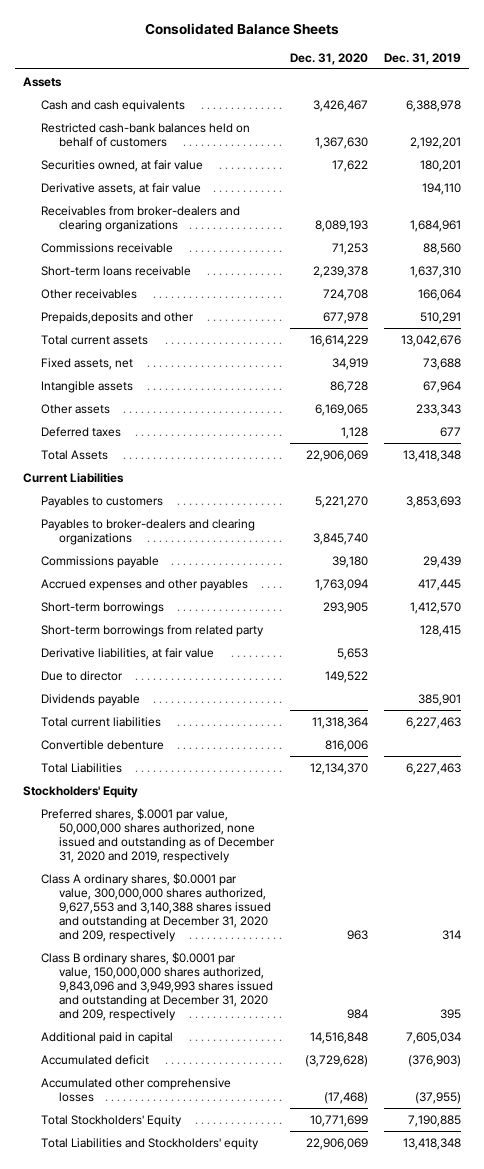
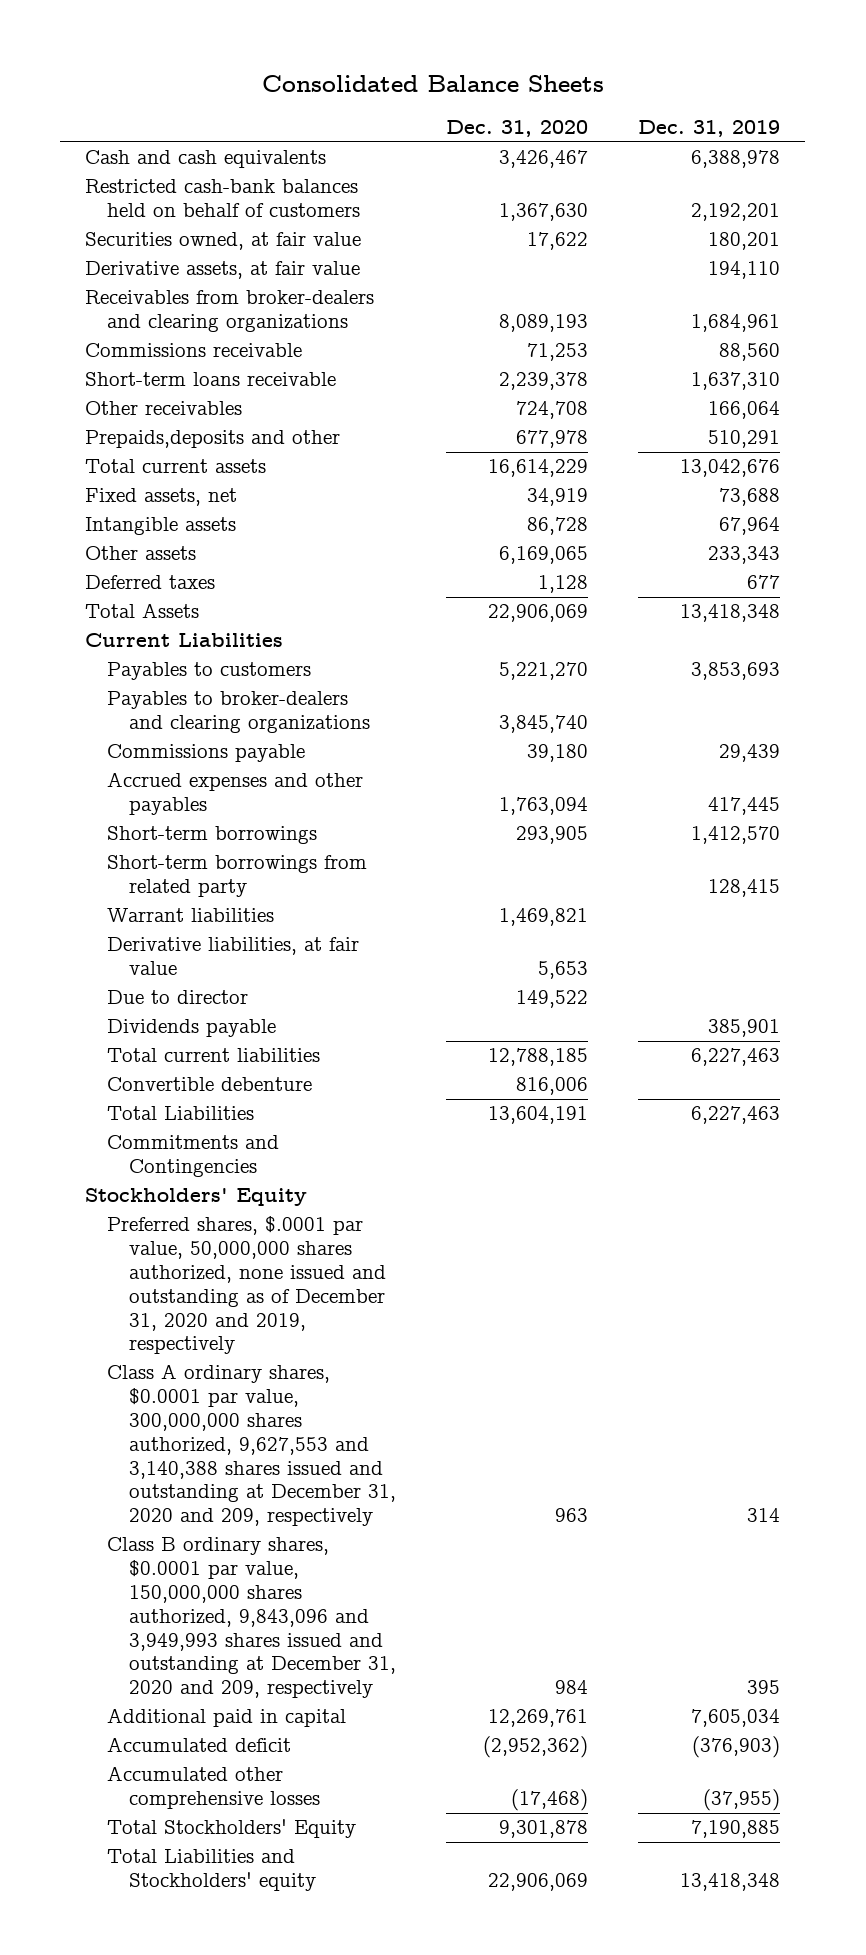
- Assets
+ Warrant liabilities | 1,469,821 |
- Total current liabilities | 11,318,364 | 6,227,463
+ Total current liabilities | 12,788,185 | 6,227,463
- Total Liabilities | 12,134,370 | 6,227,463
+ Total Liabilities | 13,604,191 | 6,227,463
+ Commitments and Contingencies
- Additional paid in capital | 14,516,848 | 7,605,034
- Accumulated deficit | (3,729,628) | (376,903)
+ Additional paid in capital | 12,269,761 | 7,605,034
+ Accumulated deficit | (2,952,362) | (376,903)
- Total Stockholders' Equity | 10,771,699 | 7,190,885
+ Total Stockholders' Equity | 9,301,878 | 7,190,885

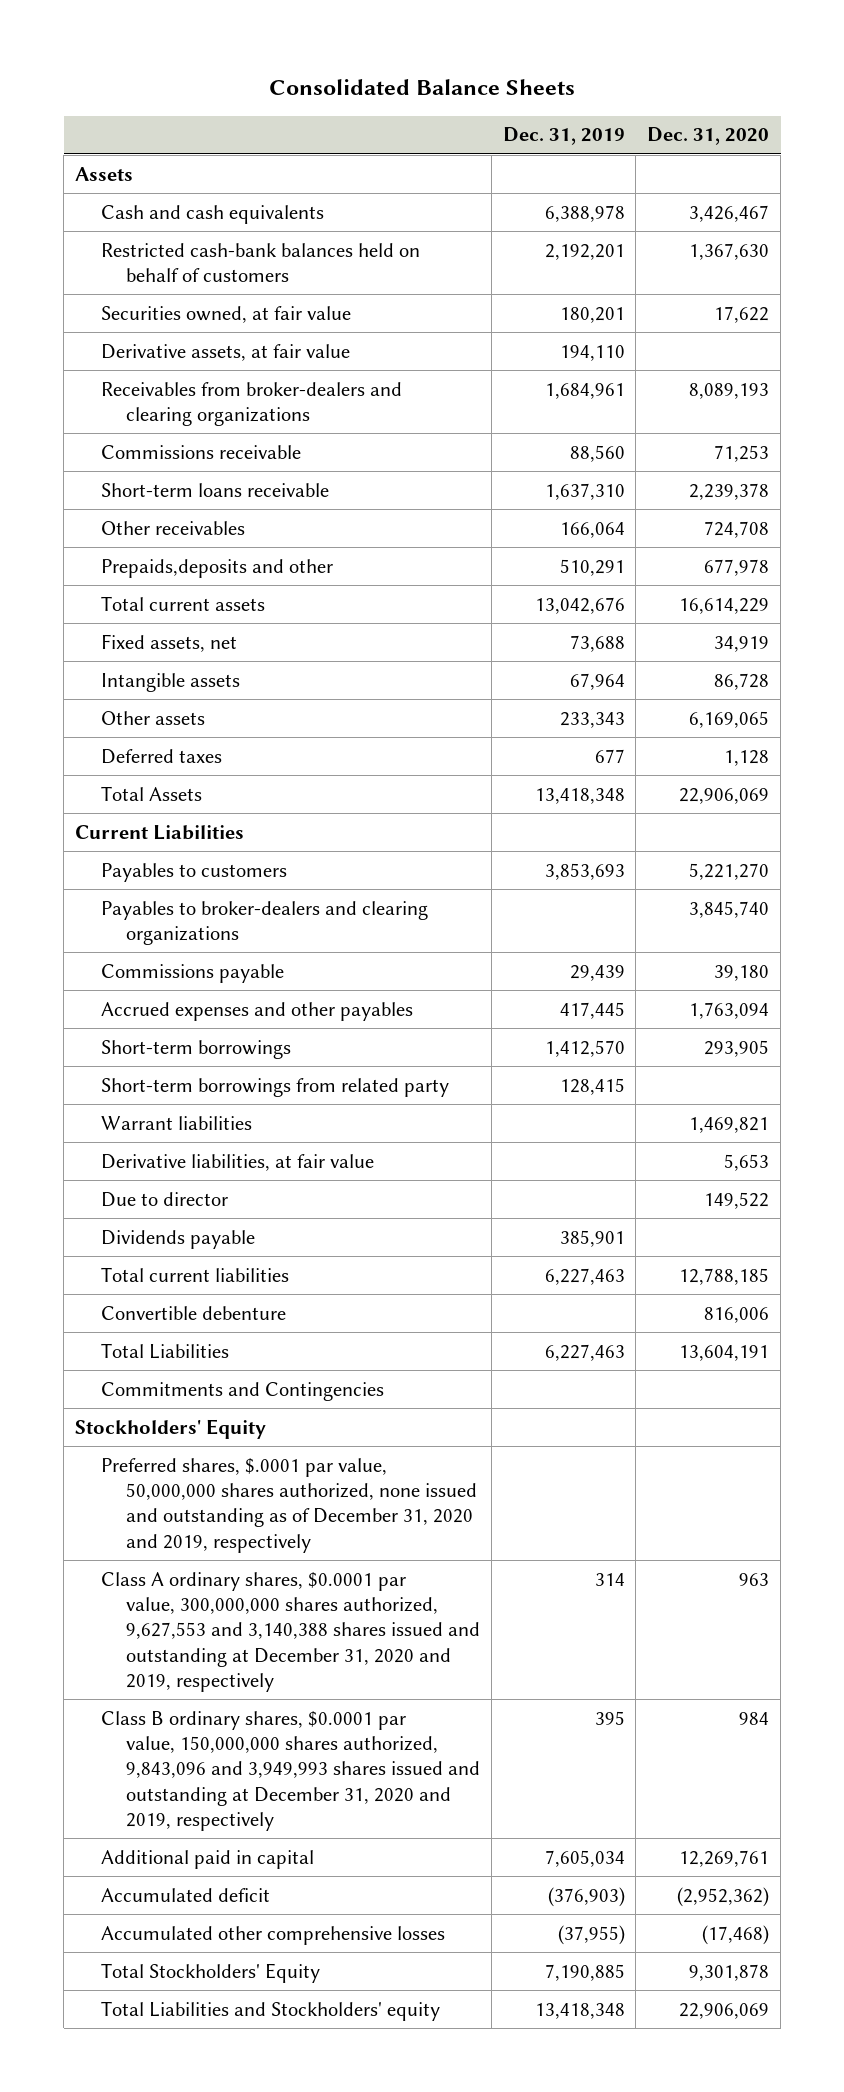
- | Dec. 31, 2020 | Dec. 31, 2019
+ | Dec. 31, 2019 | Dec. 31, 2020
+ Assets
- Class A ordinary shares, $0.0001 par value, 300,000,000 shares authorized, 9,627,553 and 3,140,388 shares issued and outstanding at December 31, 2020 and 209, respectively | 963 | 314
- Class B ordinary shares, $0.0001 par value, 150,000,000 shares authorized, 9,843,096 and 3,949,993 shares issued and outstanding at December 31, 2020 and 209, respectively | 984 | 395
+ Class A ordinary shares, $0.0001 par value, 300,000,000 shares authorized, 9,627,553 and 3,140,388 shares issued and outstanding at December 31, 2020 and 2019, respectively | 314 | 963
+ Class B ordinary shares, $0.0001 par value, 150,000,000 shares authorized, 9,843,096 and 3,949,993 shares issued and outstanding at December 31, 2020 and 2019, respectively | 395 | 984

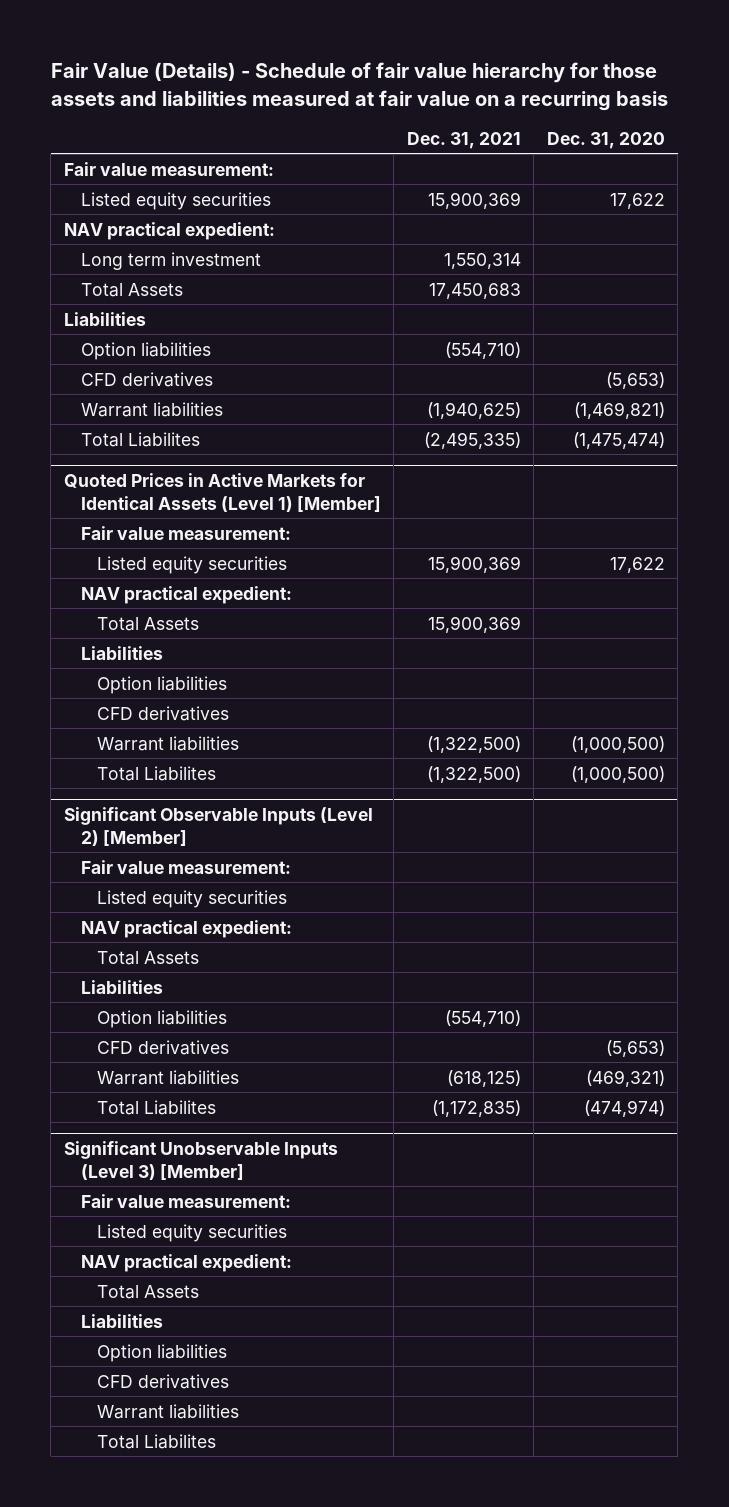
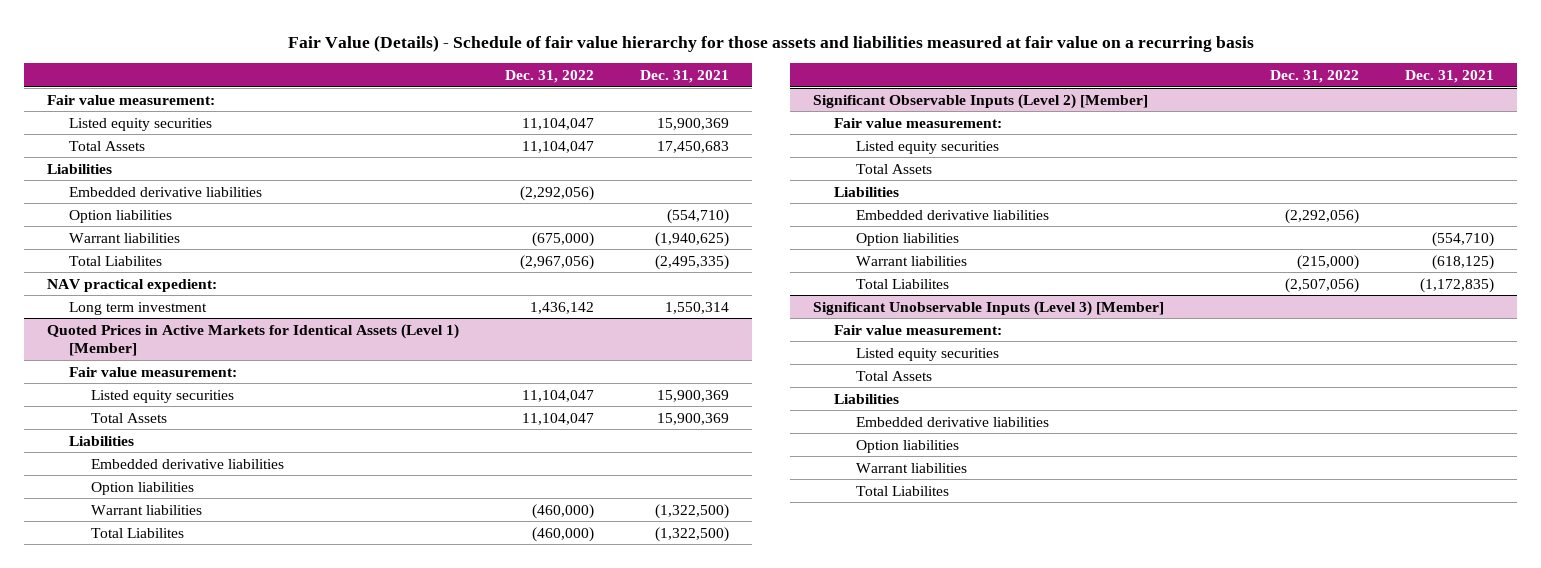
- | Dec. 31, 2021 | Dec. 31, 2020
+ | Dec. 31, 2022 | Dec. 31, 2021
+ Embedded derivative liabilities | (2,292,056) |
- CFD derivatives | | (5,653)
moved down: NAV practical expedient:
moved down: Long term investment | 1,436,142 | 1,550,314
@ Quoted Prices in Active Markets for Identical Assets (Level 1) [Member]
- NAV practical expedient:
+ Embedded derivative liabilities
- CFD derivatives
@ Significant Observable Inputs (Level 2) [Member]
- NAV practical expedient:
+ Embedded derivative liabilities | (2,292,056) |
- CFD derivatives | | (5,653)
@ Significant Unobservable Inputs (Level 3) [Member]
- NAV practical expedient:
+ Embedded derivative liabilities
- CFD derivatives

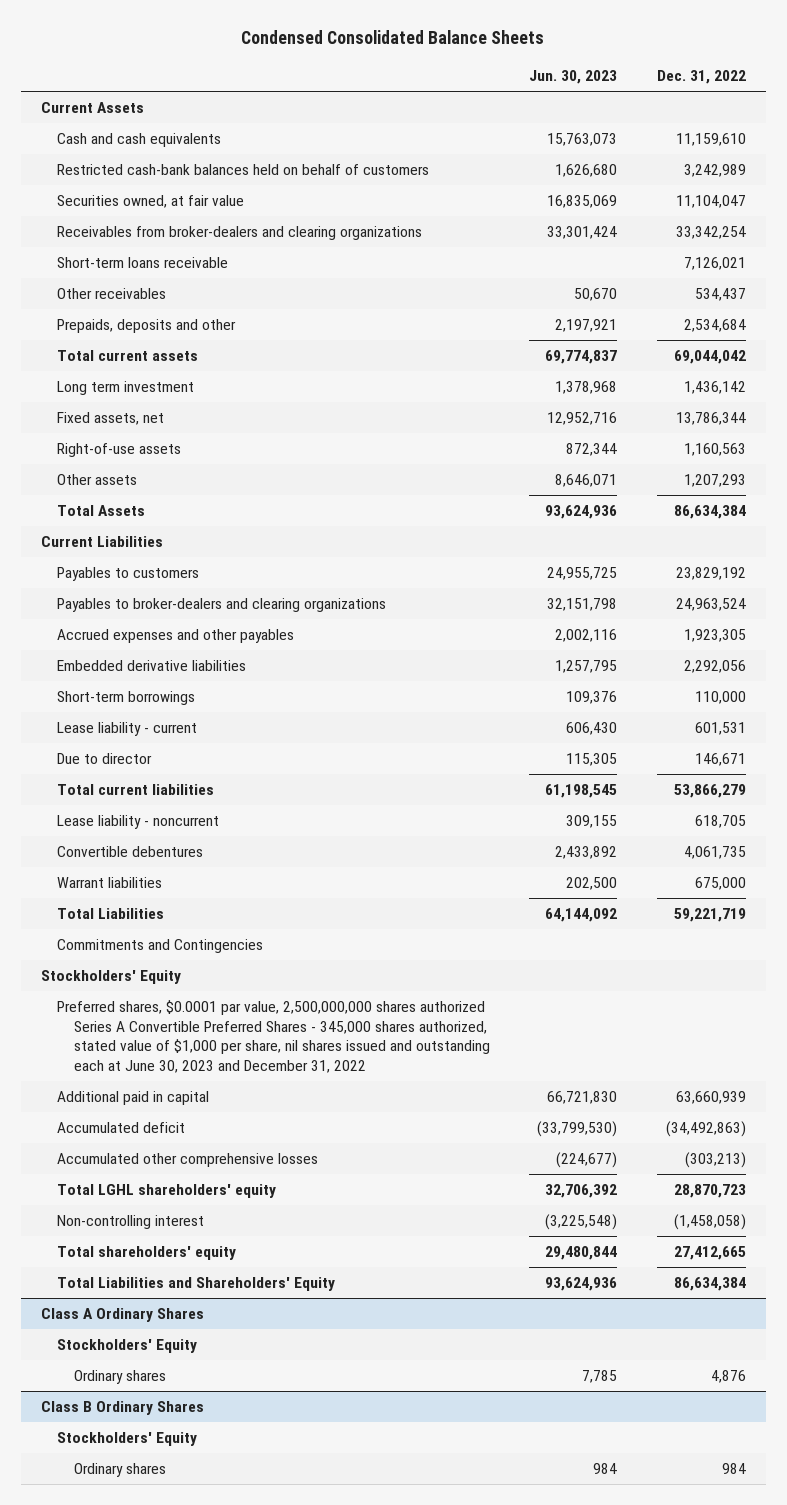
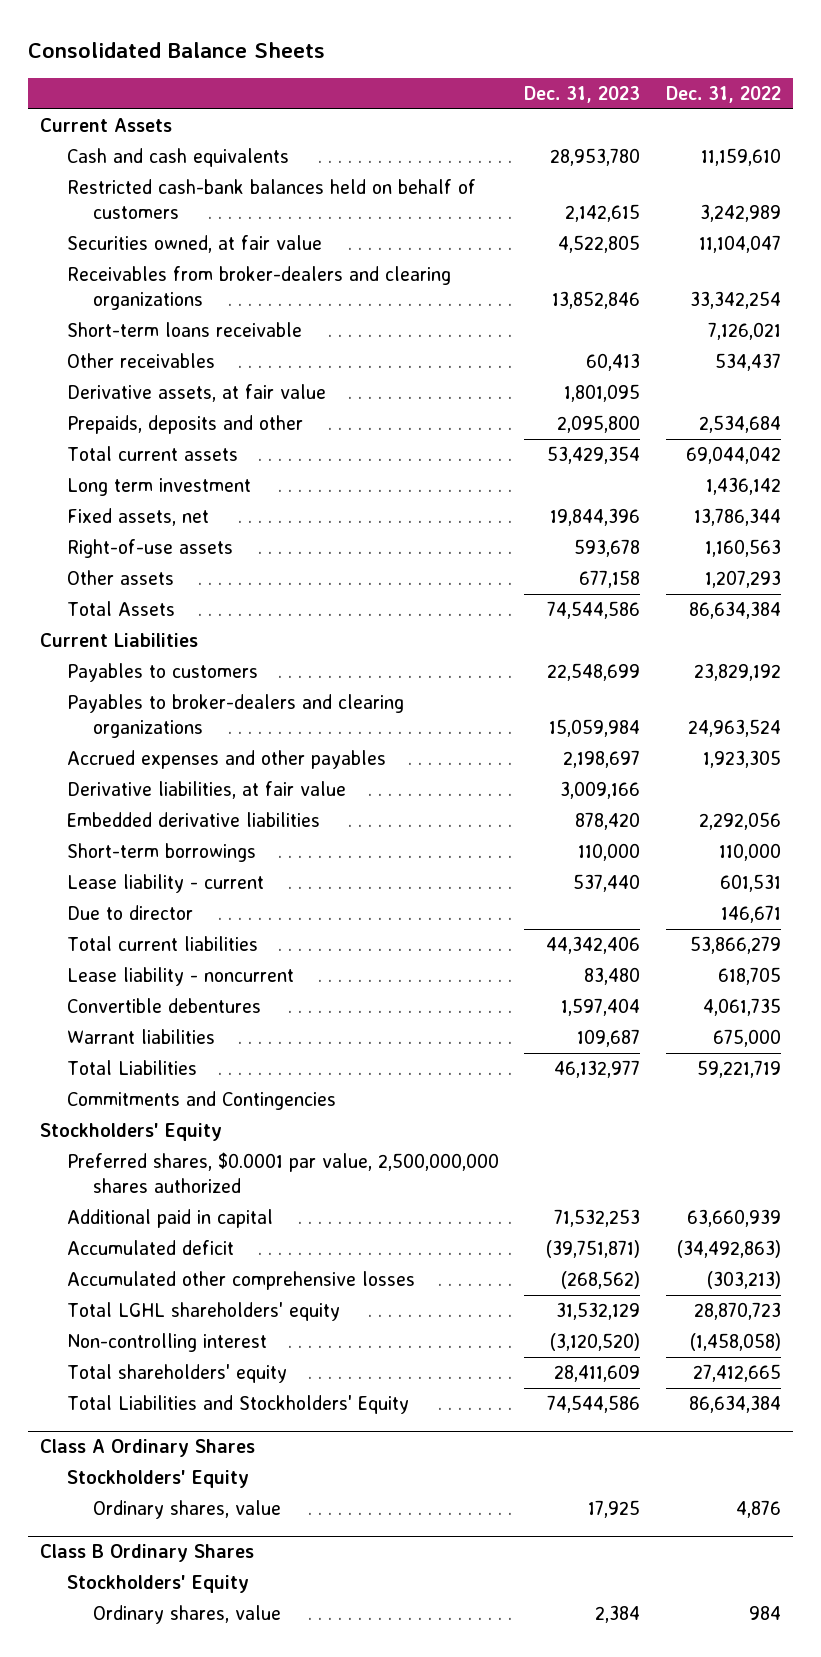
- Condensed Consolidated Balance Sheets
+ Consolidated Balance Sheets
- | Jun. 30, 2023 | Dec. 31, 2022
+ | Dec. 31, 2023 | Dec. 31, 2022
+ Derivative assets, at fair value | 1,801,095 |
+ Derivative liabilities, at fair value | 3,009,166 |
- Preferred shares, $0.0001 par value, 2,500,000,000 shares authorized Series A Convertible Preferred Shares - 345,000 shares authorized, stated value of $1,000 per share, nil shares issued and outstanding each at June 30, 2023 and December 31, 2022
+ Preferred shares, $0.0001 par value, 2,500,000,000 shares authorized
- Total Liabilities and Shareholders' Equity | 93,624,936 | 86,634,384
+ Total Liabilities and Stockholders' Equity | 74,544,586 | 86,634,384
@ Class A Ordinary Shares
- Ordinary shares | 7,785 | 4,876
+ Ordinary shares, value | 17,925 | 4,876
@ Class B Ordinary Shares
- Ordinary shares | 984 | 984
+ Ordinary shares, value | 2,384 | 984

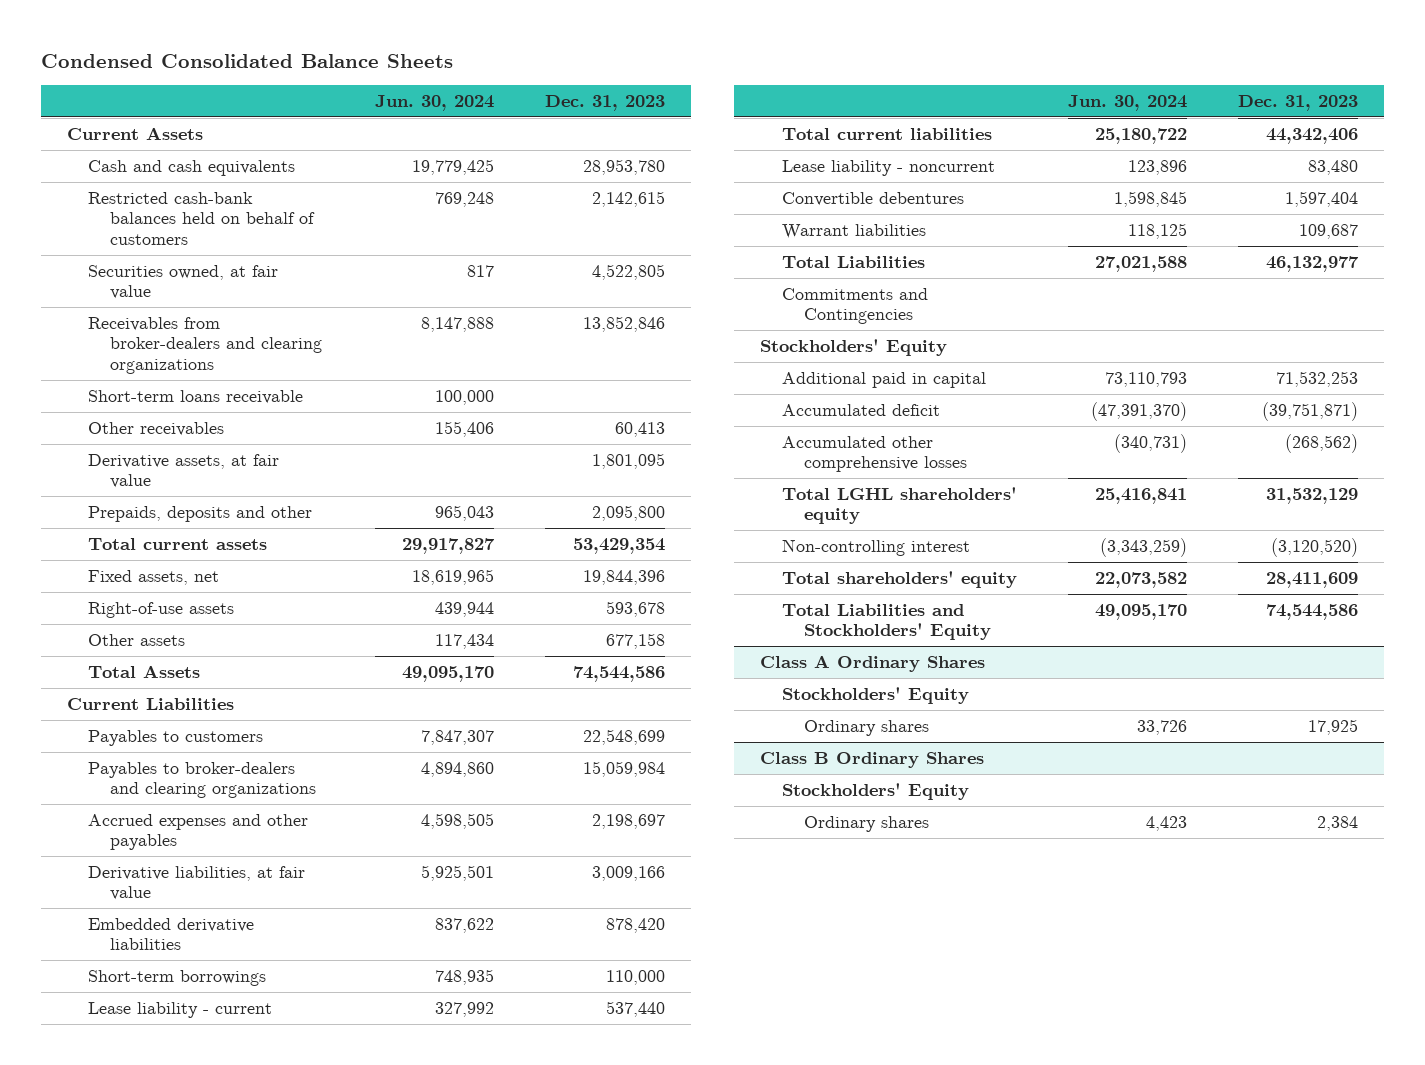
- Consolidated Balance Sheets
+ Condensed Consolidated Balance Sheets
- | Dec. 31, 2023 | Dec. 31, 2022
+ | Jun. 30, 2024 | Dec. 31, 2023
- Long term investment | | 1,436,142
- Due to director | | 146,671
- Preferred shares, $0.0001 par value, 2,500,000,000 shares authorized
@ Class A Ordinary Shares
- Ordinary shares, value | 17,925 | 4,876
+ Ordinary shares | 33,726 | 17,925
@ Class B Ordinary Shares
- Ordinary shares, value | 2,384 | 984
+ Ordinary shares | 4,423 | 2,384

